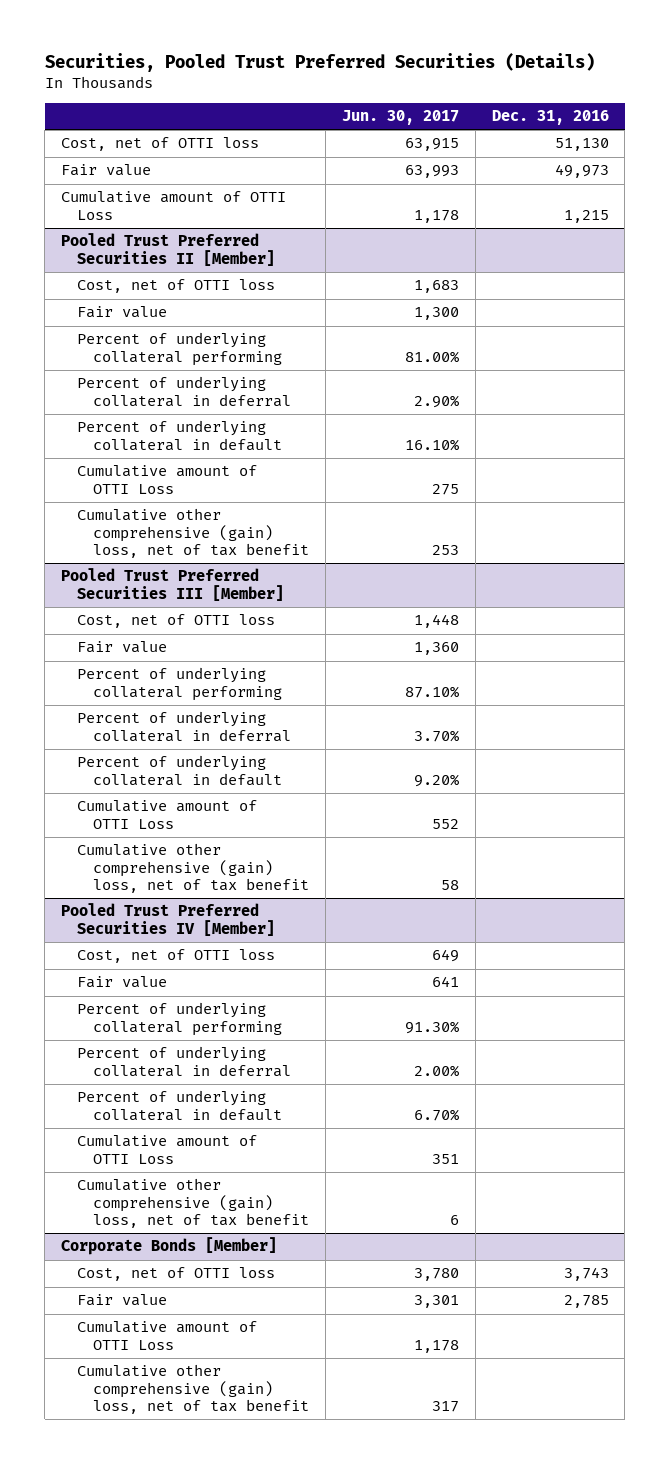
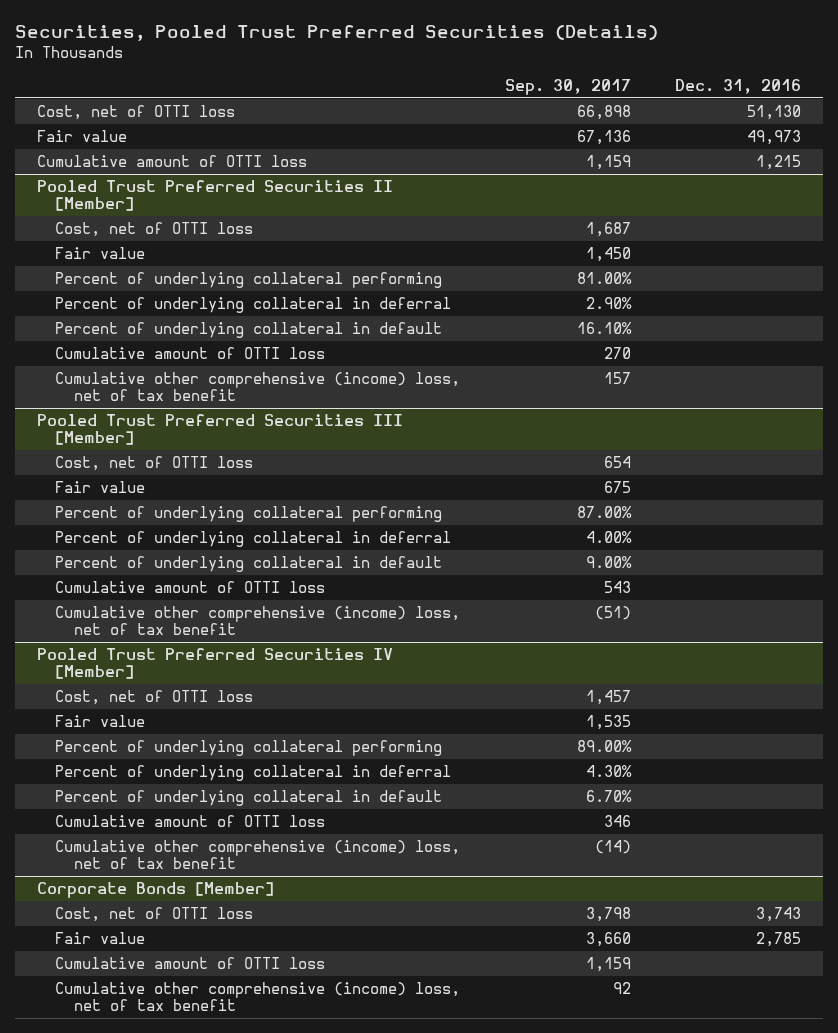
- | Jun. 30, 2017 | Dec. 31, 2016
+ | Sep. 30, 2017 | Dec. 31, 2016
- Cumulative amount of OTTI Loss | 1,178 | 1,215
+ Cumulative amount of OTTI loss | 1,159 | 1,215
@ Pooled Trust Preferred Securities II [Member]
- Cumulative amount of OTTI Loss | 275 |
- Cumulative other comprehensive (gain) loss, net of tax benefit | 253 |
+ Cumulative amount of OTTI loss | 270 |
+ Cumulative other comprehensive (income) loss, net of tax benefit | 157 |
@ Pooled Trust Preferred Securities III [Member]
- Cumulative amount of OTTI Loss | 552 |
- Cumulative other comprehensive (gain) loss, net of tax benefit | 58 |
+ Cumulative amount of OTTI loss | 543 |
+ Cumulative other comprehensive (income) loss, net of tax benefit | (51) |
@ Pooled Trust Preferred Securities IV [Member]
- Cumulative amount of OTTI Loss | 351 |
- Cumulative other comprehensive (gain) loss, net of tax benefit | 6 |
+ Cumulative amount of OTTI loss | 346 |
+ Cumulative other comprehensive (income) loss, net of tax benefit | (14) |
@ Corporate Bonds [Member]
- Cumulative amount of OTTI Loss | 1,178 |
- Cumulative other comprehensive (gain) loss, net of tax benefit | 317 |
+ Cumulative amount of OTTI loss | 1,159 |
+ Cumulative other comprehensive (income) loss, net of tax benefit | 92 |

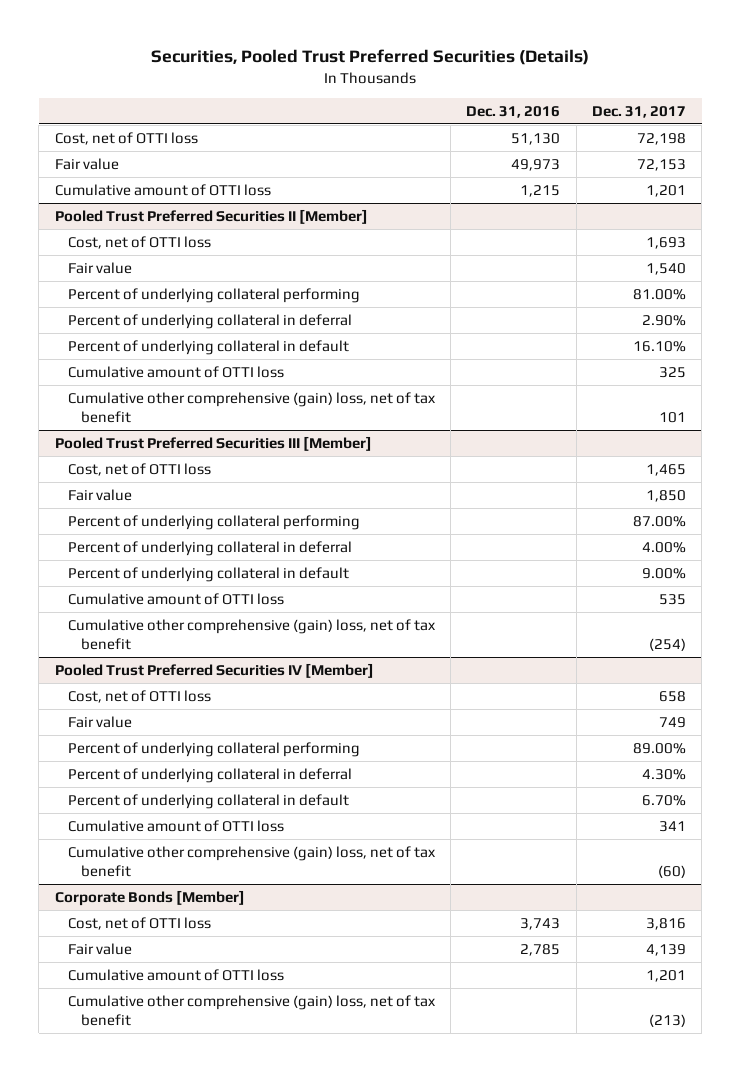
- | Sep. 30, 2017 | Dec. 31, 2016
+ | Dec. 31, 2016 | Dec. 31, 2017
@ Pooled Trust Preferred Securities II [Member]
- Cumulative other comprehensive (income) loss, net of tax benefit | 157 |
+ Cumulative other comprehensive (gain) loss, net of tax benefit | | 101
@ Pooled Trust Preferred Securities III [Member]
- Cumulative other comprehensive (income) loss, net of tax benefit | (51) |
+ Cumulative other comprehensive (gain) loss, net of tax benefit | | (254)
@ Pooled Trust Preferred Securities IV [Member]
- Cumulative other comprehensive (income) loss, net of tax benefit | (14) |
+ Cumulative other comprehensive (gain) loss, net of tax benefit | | (60)
@ Corporate Bonds [Member]
- Cumulative other comprehensive (income) loss, net of tax benefit | 92 |
+ Cumulative other comprehensive (gain) loss, net of tax benefit | | (213)

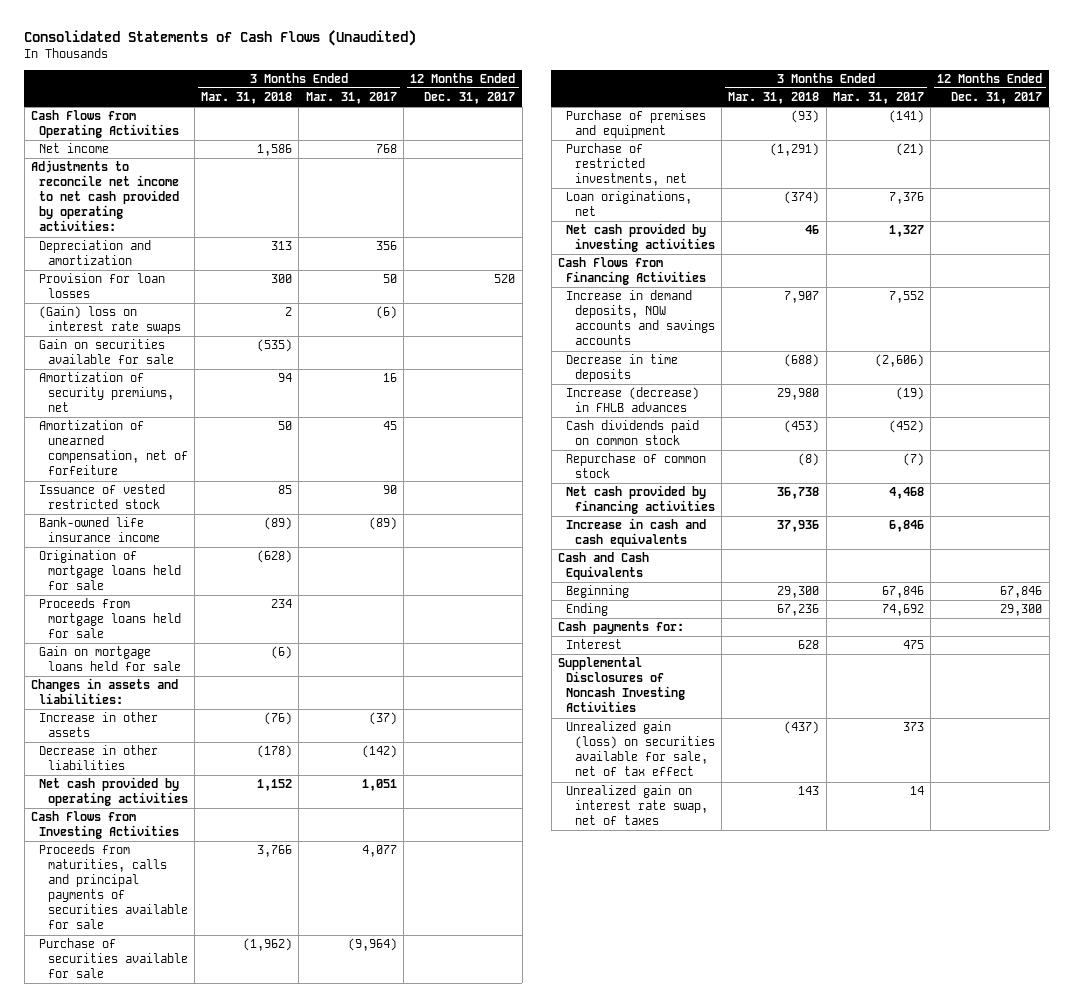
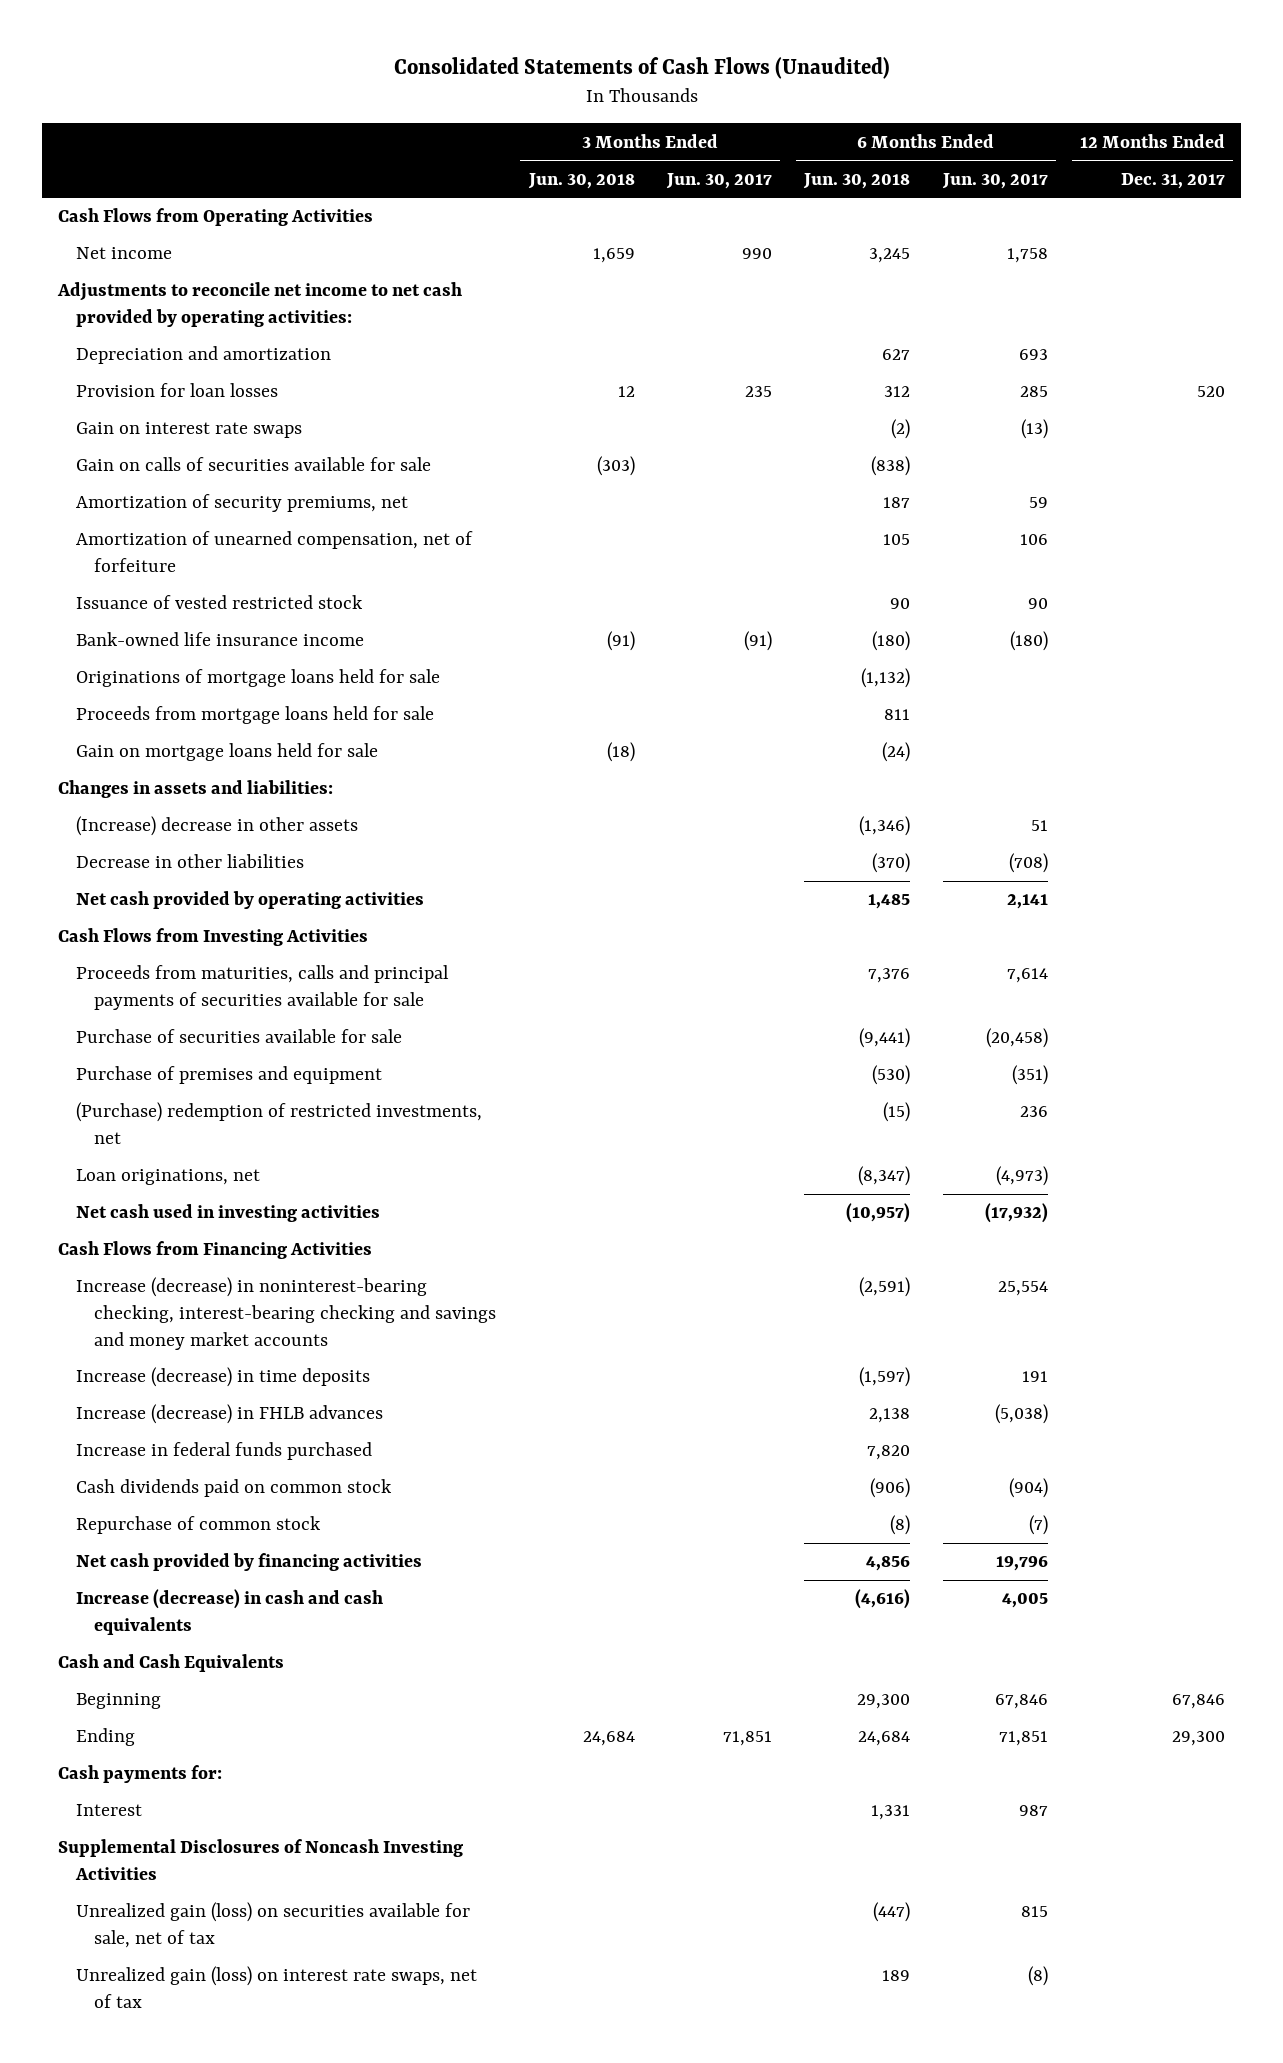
- | 3 Months Ended Mar. 31, 2018 | 3 Months Ended Mar. 31, 2017 | 12 Months Ended Dec. 31, 2017
+ | 3 Months Ended Jun. 30, 2018 | 3 Months Ended Jun. 30, 2017 | 6 Months Ended Jun. 30, 2018 | 6 Months Ended Jun. 30, 2017 | 12 Months Ended Dec. 31, 2017
- (Gain) loss on interest rate swaps | 2 | (6) |
- Gain on securities available for sale | (535) | |
+ Gain on interest rate swaps | | | (2) | (13) |
+ Gain on calls of securities available for sale | (303) | | (838) | |
- Origination of mortgage loans held for sale | (628) | |
+ Originations of mortgage loans held for sale | | | (1,132) | |
- Increase in other assets | (76) | (37) |
+ (Increase) decrease in other assets | | | (1,346) | 51 |
- Purchase of restricted investments, net | (1,291) | (21) |
+ (Purchase) redemption of restricted investments, net | | | (15) | 236 |
- Net cash provided by investing activities | 46 | 1,327 |
+ Net cash used in investing activities | | | (10,957) | (17,932) |
- Increase in demand deposits, NOW accounts and savings accounts | 7,907 | 7,552 |
- Decrease in time deposits | (688) | (2,606) |
+ Increase (decrease) in noninterest-bearing checking, interest-bearing checking and savings and money market accounts | | | (2,591) | 25,554 |
+ Increase (decrease) in time deposits | | | (1,597) | 191 |
+ Increase in federal funds purchased | | | 7,820 | |
- Increase in cash and cash equivalents | 37,936 | 6,846 |
+ Increase (decrease) in cash and cash equivalents | | | (4,616) | 4,005 |
- Unrealized gain (loss) on securities available for sale, net of tax effect | (437) | 373 |
- Unrealized gain on interest rate swap, net of taxes | 143 | 14 |
+ Unrealized gain (loss) on securities available for sale, net of tax | | | (447) | 815 |
+ Unrealized gain (loss) on interest rate swaps, net of tax | | | 189 | (8) |

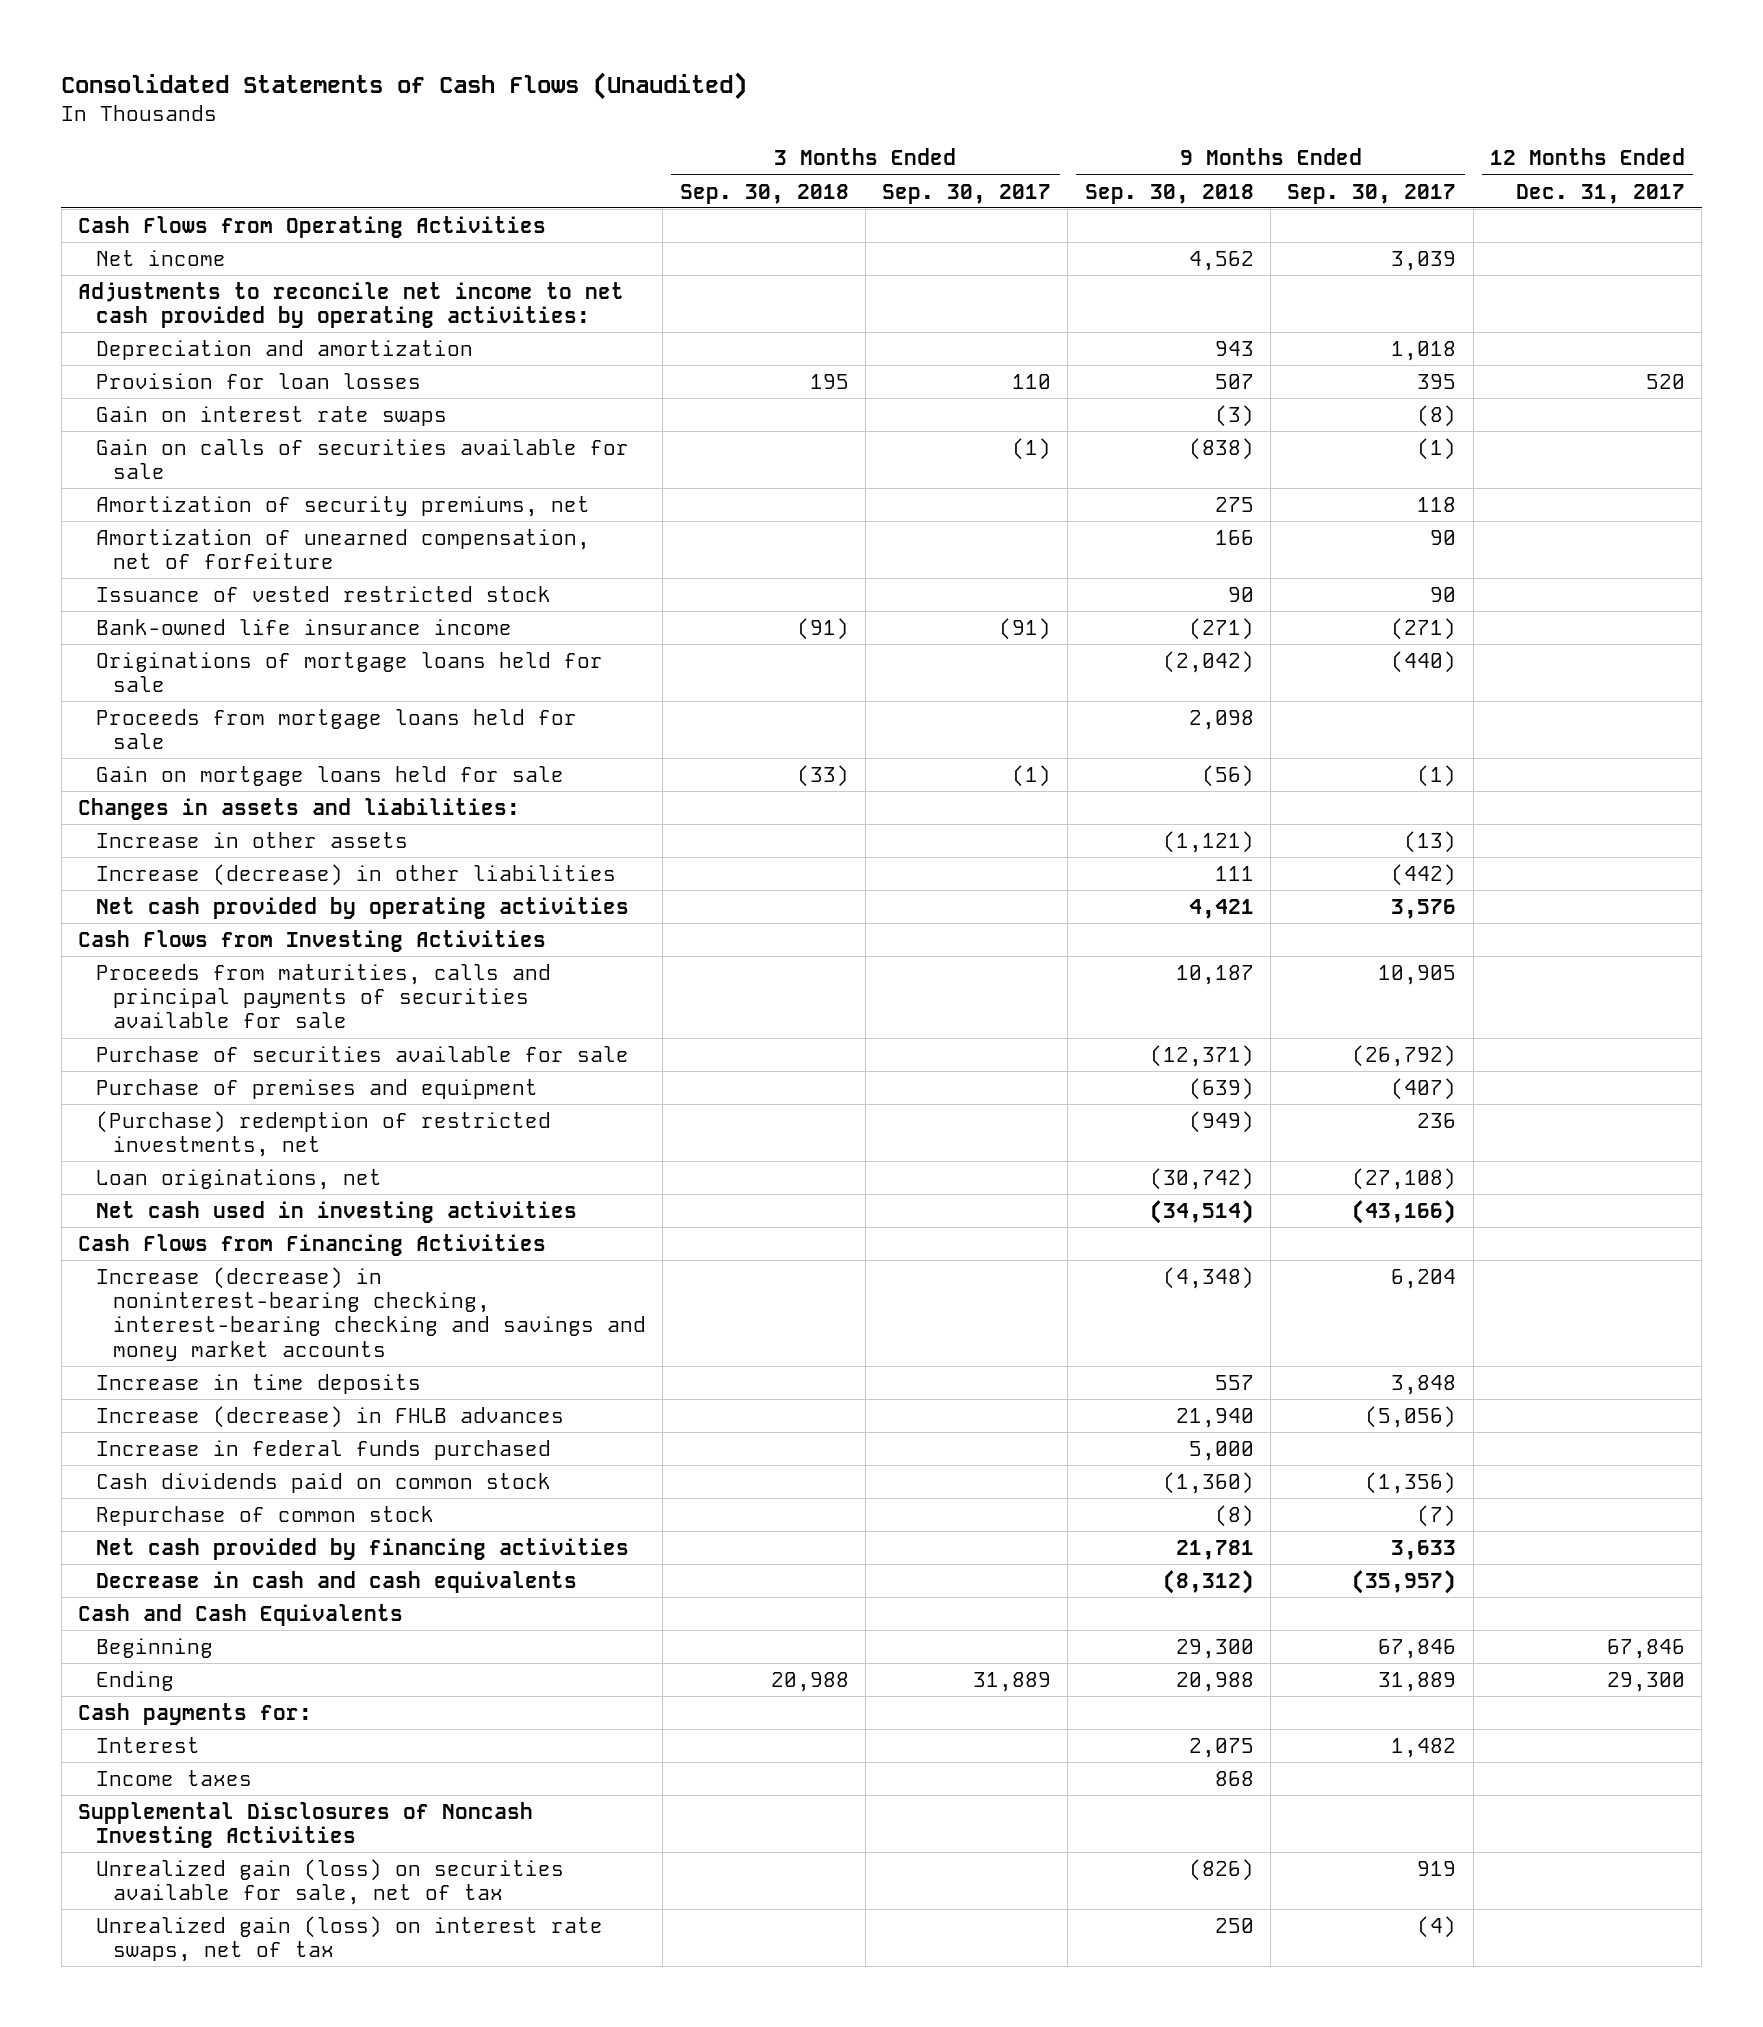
- | 3 Months Ended Jun. 30, 2018 | 3 Months Ended Jun. 30, 2017 | 6 Months Ended Jun. 30, 2018 | 6 Months Ended Jun. 30, 2017 | 12 Months Ended Dec. 31, 2017
+ | 3 Months Ended Sep. 30, 2018 | 3 Months Ended Sep. 30, 2017 | 9 Months Ended Sep. 30, 2018 | 9 Months Ended Sep. 30, 2017 | 12 Months Ended Dec. 31, 2017
- (Increase) decrease in other assets | | | (1,346) | 51 |
- Decrease in other liabilities | | | (370) | (708) |
+ Increase in other assets | | | (1,121) | (13) |
+ Increase (decrease) in other liabilities | | | 111 | (442) |
- Increase (decrease) in time deposits | | | (1,597) | 191 |
+ Increase in time deposits | | | 557 | 3,848 |
- Increase (decrease) in cash and cash equivalents | | | (4,616) | 4,005 |
+ Decrease in cash and cash equivalents | | | (8,312) | (35,957) |
+ Income taxes | | | 868 | |

